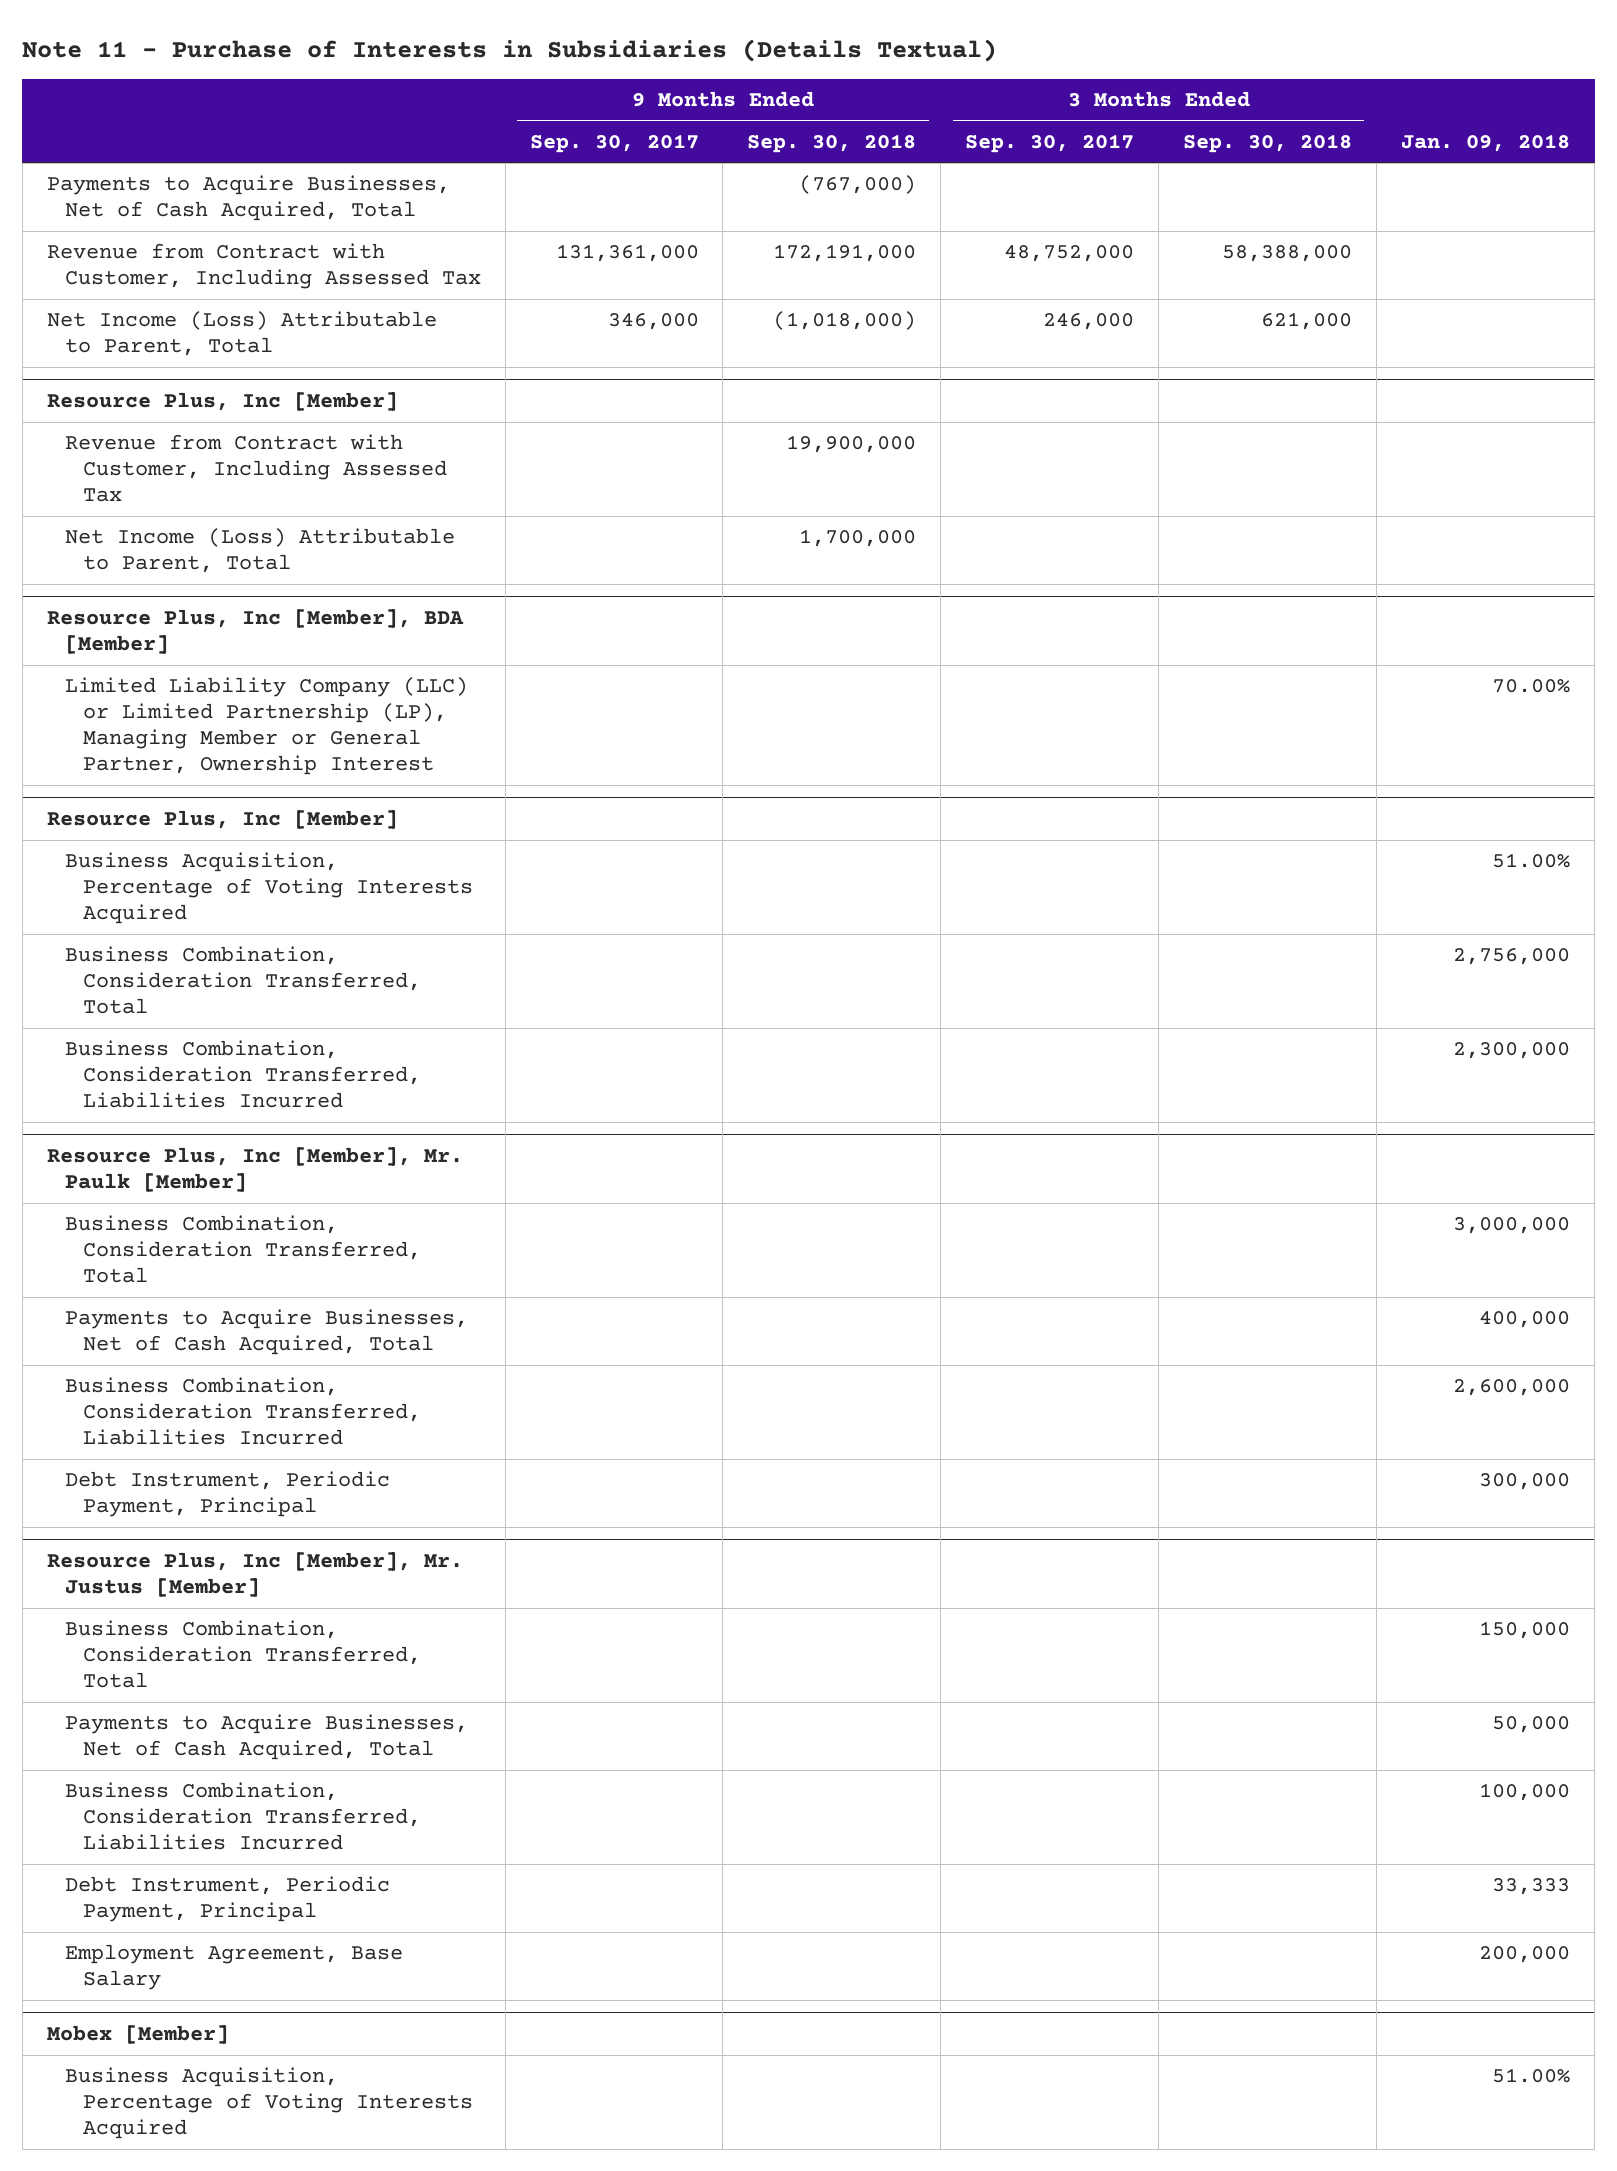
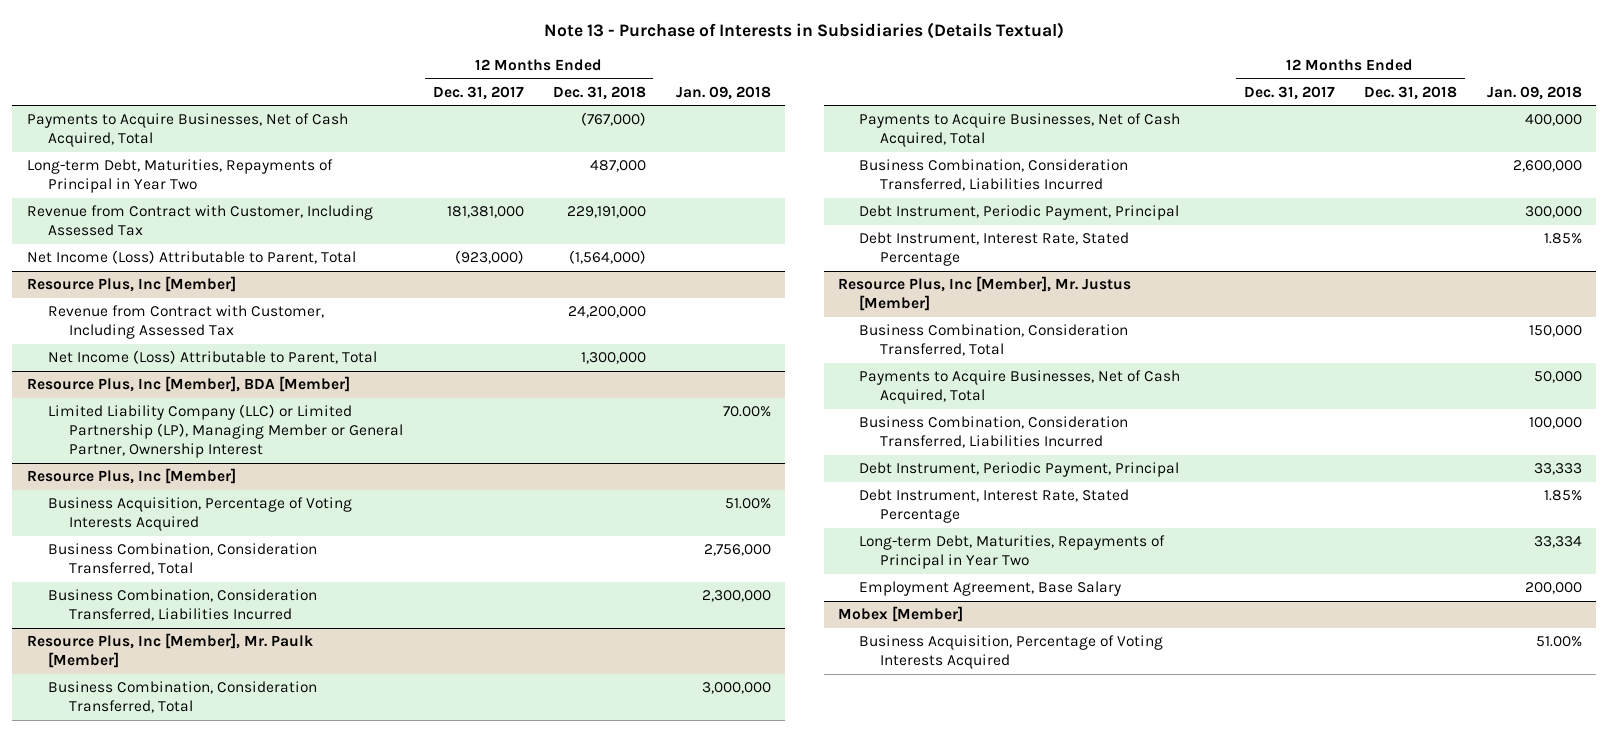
- Note 11 - Purchase of Interests in Subsidiaries (Details Textual)
+ Note 13 - Purchase of Interests in Subsidiaries (Details Textual)
- | 9 Months Ended Sep. 30, 2017 | 9 Months Ended Sep. 30, 2018 | 3 Months Ended Sep. 30, 2017 | 3 Months Ended Sep. 30, 2018 | Jan. 09, 2018
+ | 12 Months Ended Dec. 31, 2017 | 12 Months Ended Dec. 31, 2018 | Jan. 09, 2018
+ Long-term Debt, Maturities, Repayments of Principal in Year Two | | 487,000 |
@ Resource Plus, Inc [Member], Mr. Paulk [Member]
+ Debt Instrument, Interest Rate, Stated Percentage | | | 1.85%
@ Resource Plus, Inc [Member], Mr. Justus [Member]
+ Debt Instrument, Interest Rate, Stated Percentage | | | 1.85%
+ Long-term Debt, Maturities, Repayments of Principal in Year Two | | | 33,334

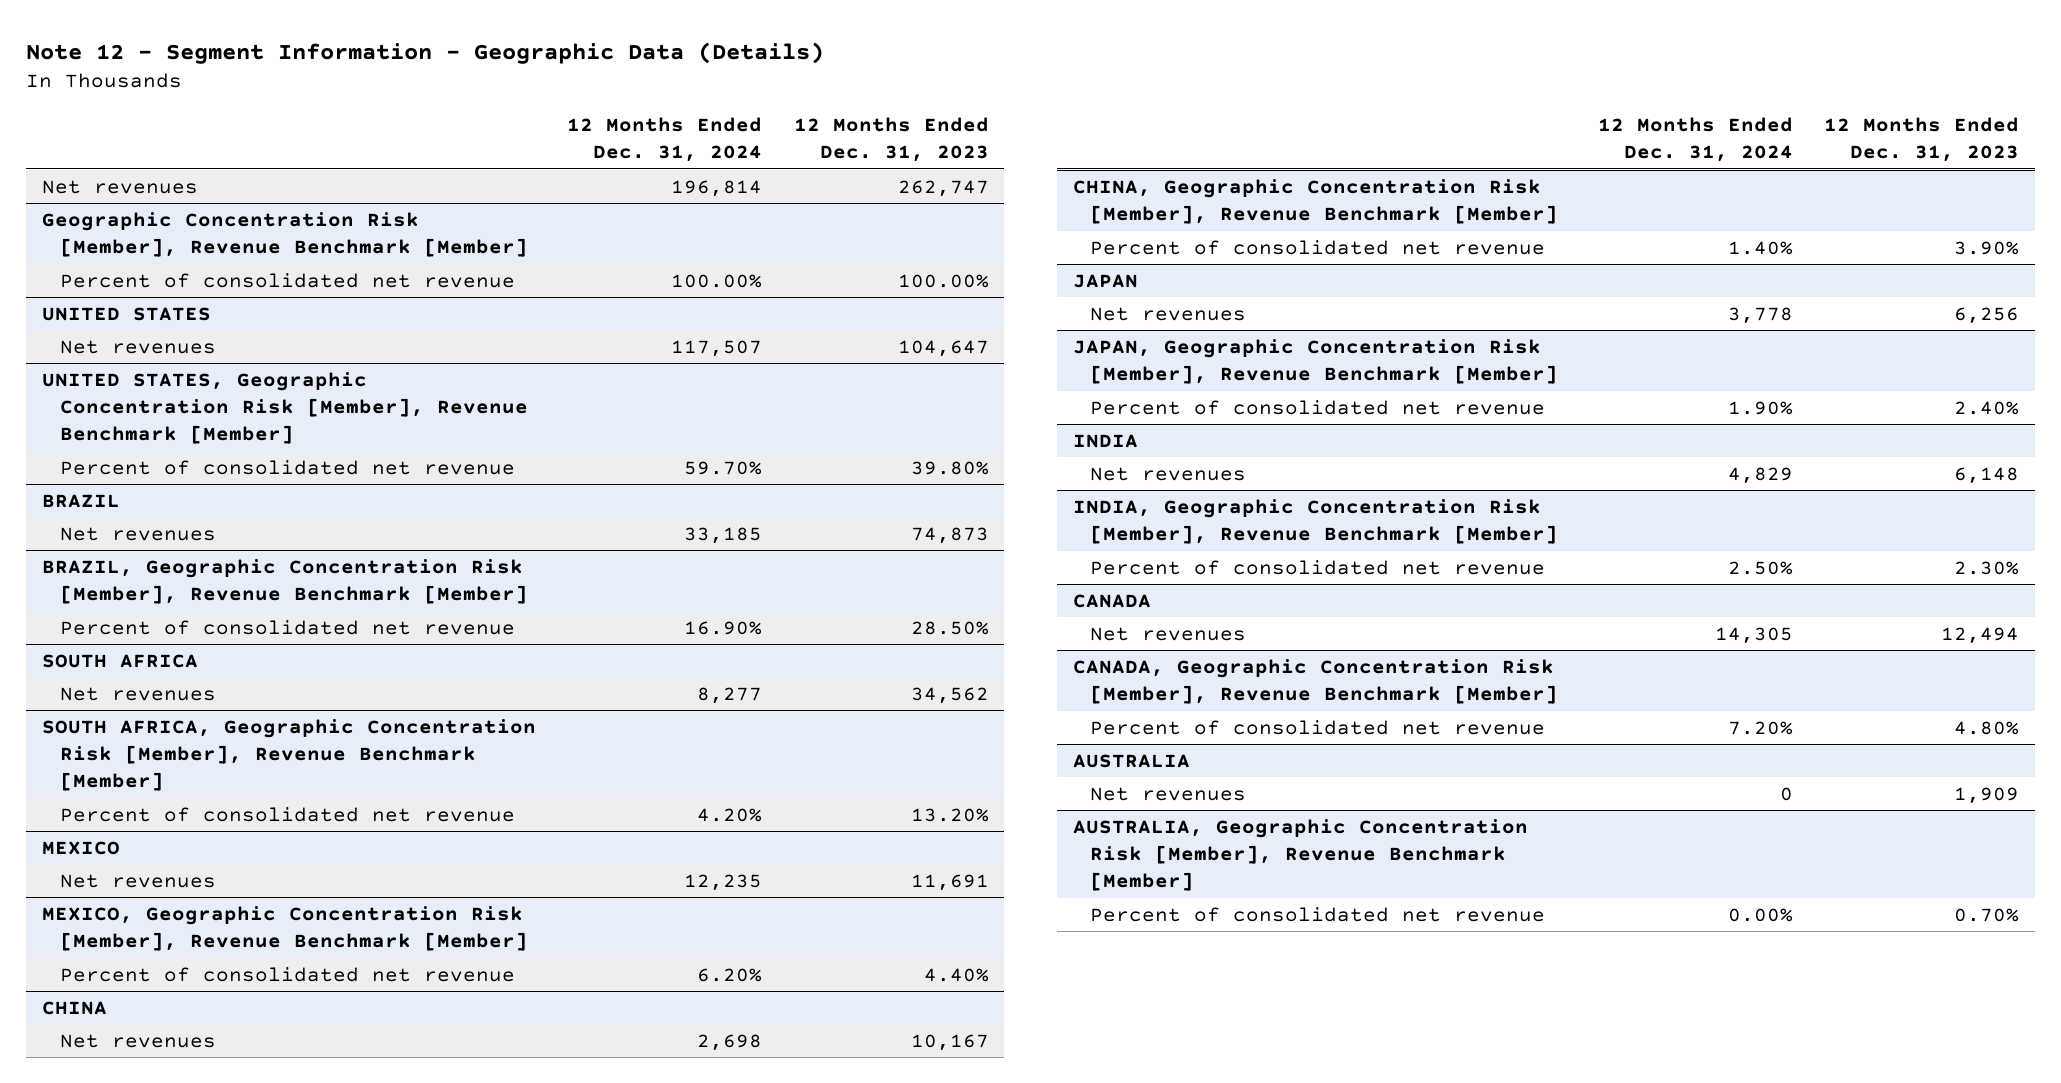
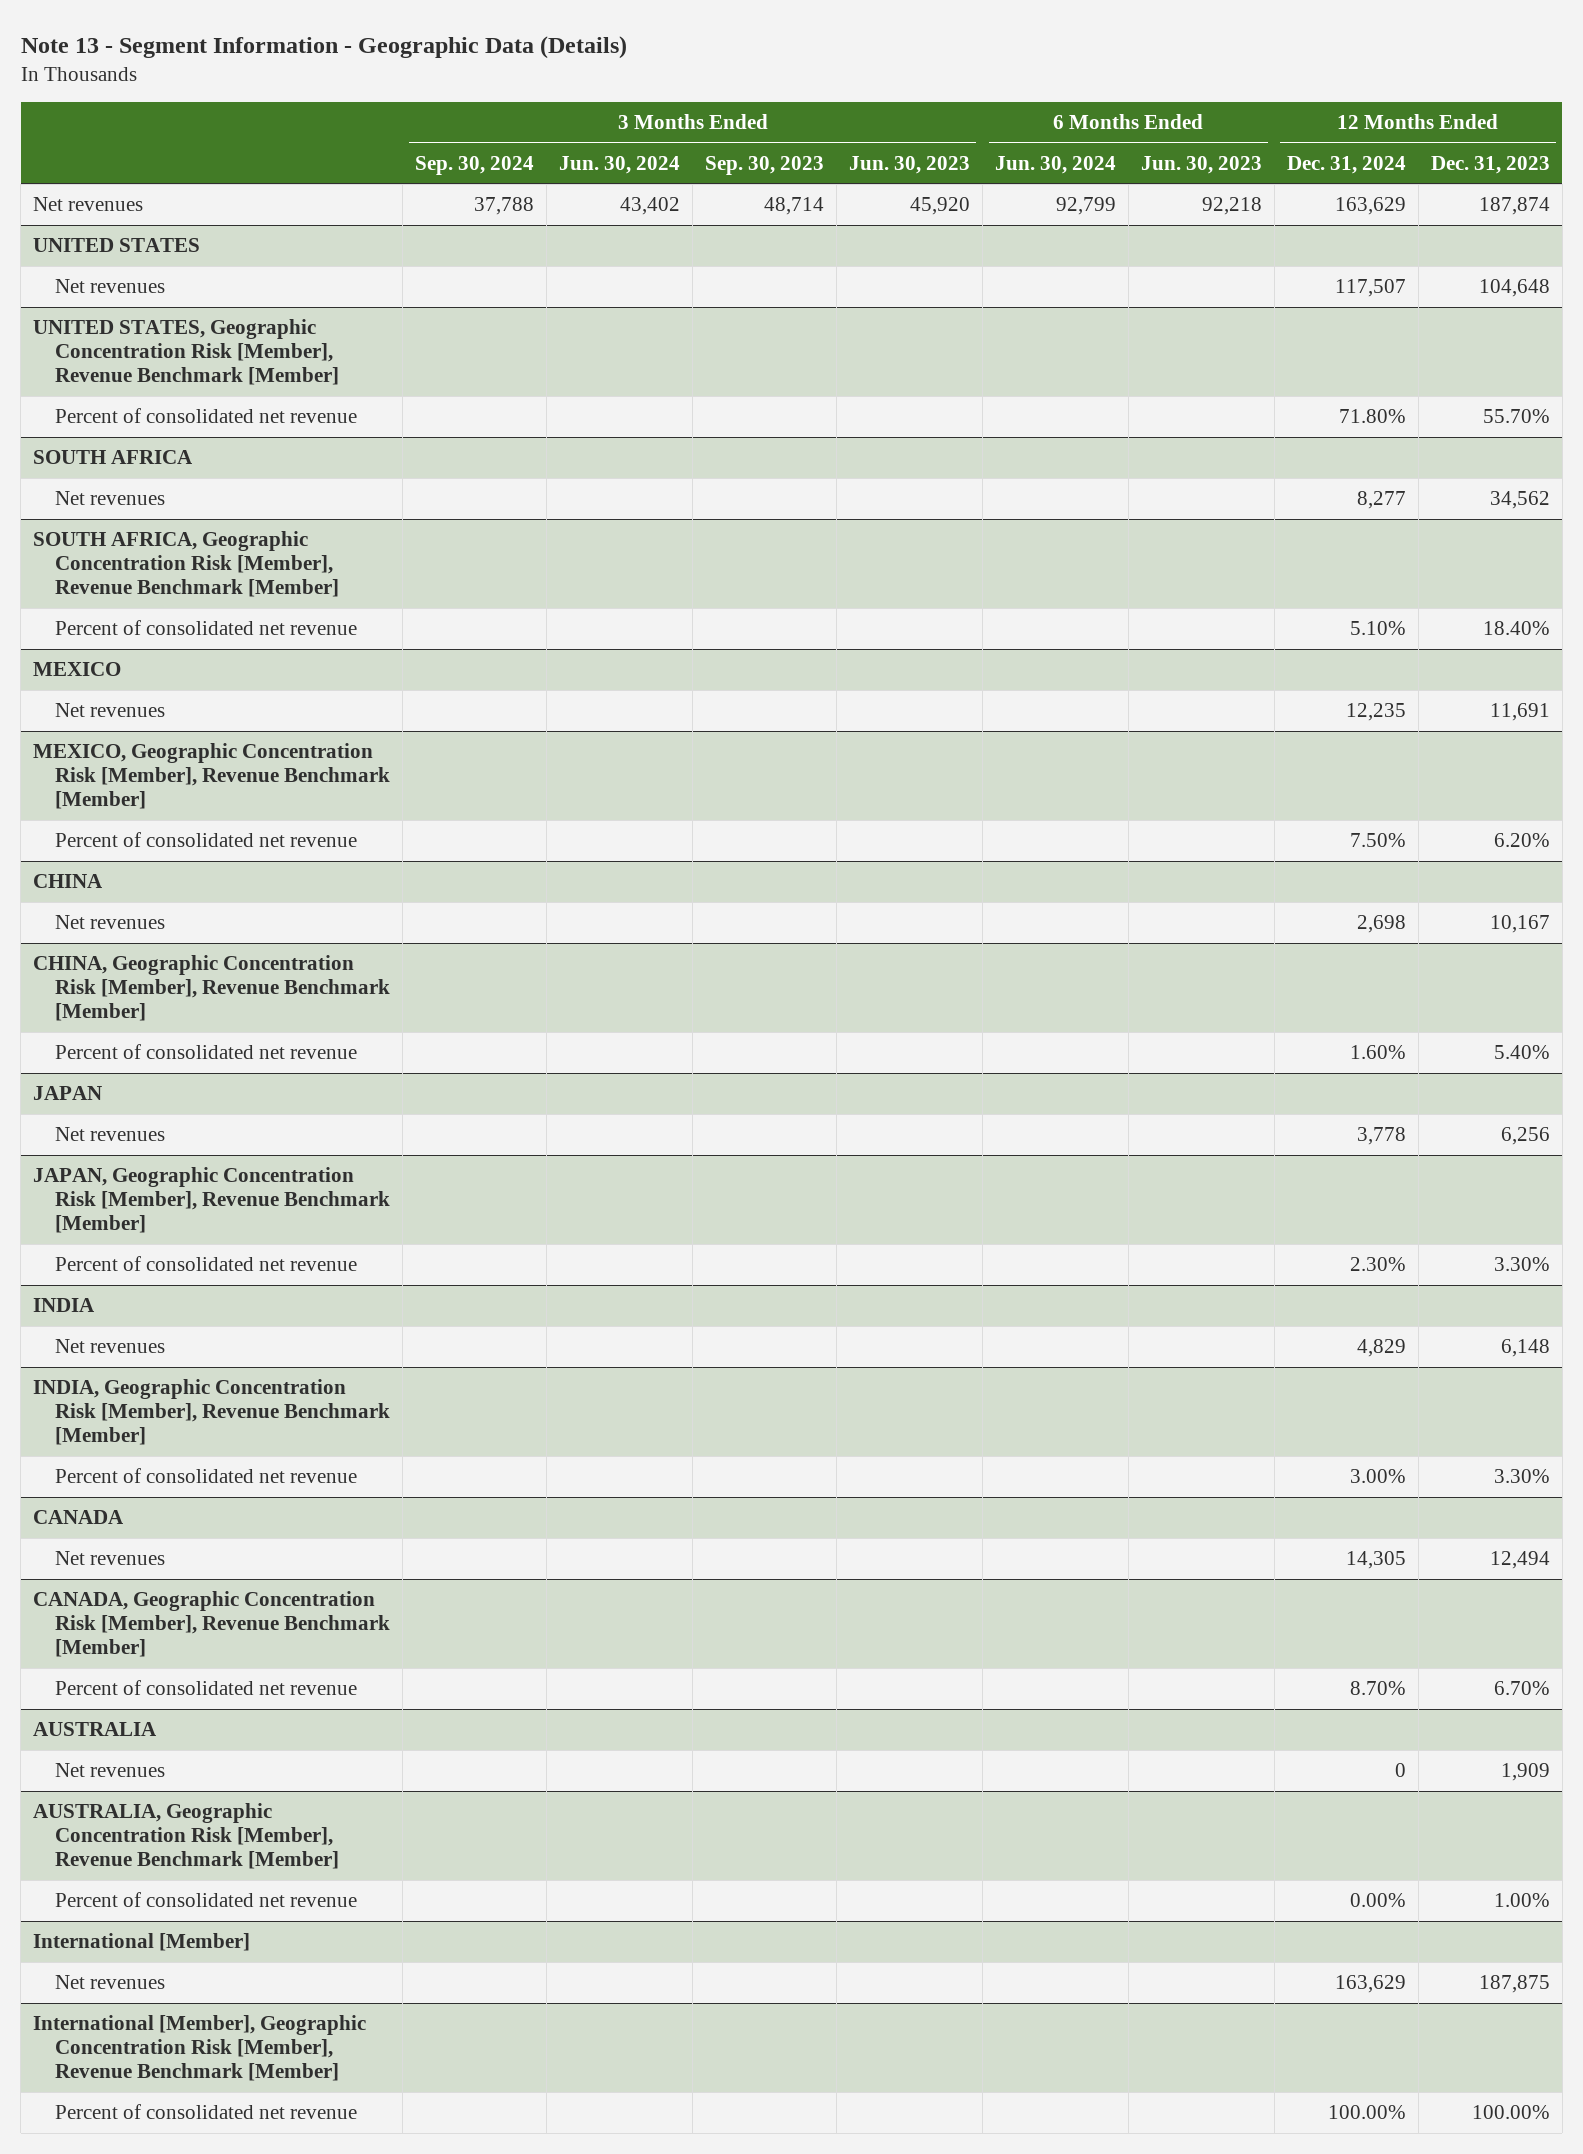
- Note 12 - Segment Information - Geographic Data (Details)
+ Note 13 - Segment Information - Geographic Data (Details)
- | 12 Months Ended Dec. 31, 2024 | 12 Months Ended Dec. 31, 2023
+ | 3 Months Ended Sep. 30, 2024 | 3 Months Ended Jun. 30, 2024 | 3 Months Ended Sep. 30, 2023 | 3 Months Ended Jun. 30, 2023 | 6 Months Ended Jun. 30, 2024 | 6 Months Ended Jun. 30, 2023 | 12 Months Ended Dec. 31, 2024 | 12 Months Ended Dec. 31, 2023
- Net revenues | 196,814 | 262,747
- Geographic Concentration Risk [Member], Revenue Benchmark [Member]
- Percent of consolidated net revenue | 100.00% | 100.00%
+ Net revenues | 37,788 | 43,402 | 48,714 | 45,920 | 92,799 | 92,218 | 163,629 | 187,874
@ UNITED STATES
- Net revenues | 117,507 | 104,647
+ Net revenues | | | | | | | 117,507 | 104,648
@ UNITED STATES, Geographic Concentration Risk [Member], Revenue Benchmark [Member]
- Percent of consolidated net revenue | 59.70% | 39.80%
- BRAZIL
- Net revenues | 33,185 | 74,873
- BRAZIL, Geographic Concentration Risk [Member], Revenue Benchmark [Member]
- Percent of consolidated net revenue | 16.90% | 28.50%
@ UNITED STATES, Geographic Concentration Risk [Member], Revenue Benchmark [Member]
+ Percent of consolidated net revenue | | | | | | | 71.80% | 55.70%
@ SOUTH AFRICA, Geographic Concentration Risk [Member], Revenue Benchmark [Member]
- Percent of consolidated net revenue | 4.20% | 13.20%
+ Percent of consolidated net revenue | | | | | | | 5.10% | 18.40%
@ MEXICO, Geographic Concentration Risk [Member], Revenue Benchmark [Member]
- Percent of consolidated net revenue | 6.20% | 4.40%
+ Percent of consolidated net revenue | | | | | | | 7.50% | 6.20%
@ CHINA, Geographic Concentration Risk [Member], Revenue Benchmark [Member]
- Percent of consolidated net revenue | 1.40% | 3.90%
+ Percent of consolidated net revenue | | | | | | | 1.60% | 5.40%
@ JAPAN, Geographic Concentration Risk [Member], Revenue Benchmark [Member]
- Percent of consolidated net revenue | 1.90% | 2.40%
+ Percent of consolidated net revenue | | | | | | | 2.30% | 3.30%
@ INDIA, Geographic Concentration Risk [Member], Revenue Benchmark [Member]
- Percent of consolidated net revenue | 2.50% | 2.30%
+ Percent of consolidated net revenue | | | | | | | 3.00% | 3.30%
@ CANADA, Geographic Concentration Risk [Member], Revenue Benchmark [Member]
- Percent of consolidated net revenue | 7.20% | 4.80%
+ Percent of consolidated net revenue | | | | | | | 8.70% | 6.70%
@ AUSTRALIA, Geographic Concentration Risk [Member], Revenue Benchmark [Member]
- Percent of consolidated net revenue | 0.00% | 0.70%
+ Percent of consolidated net revenue | | | | | | | 0.00% | 1.00%
+ International [Member]
+ Net revenues | | | | | | | 163,629 | 187,875
+ International [Member], Geographic Concentration Risk [Member], Revenue Benchmark [Member]
+ Percent of consolidated net revenue | | | | | | | 100.00% | 100.00%

